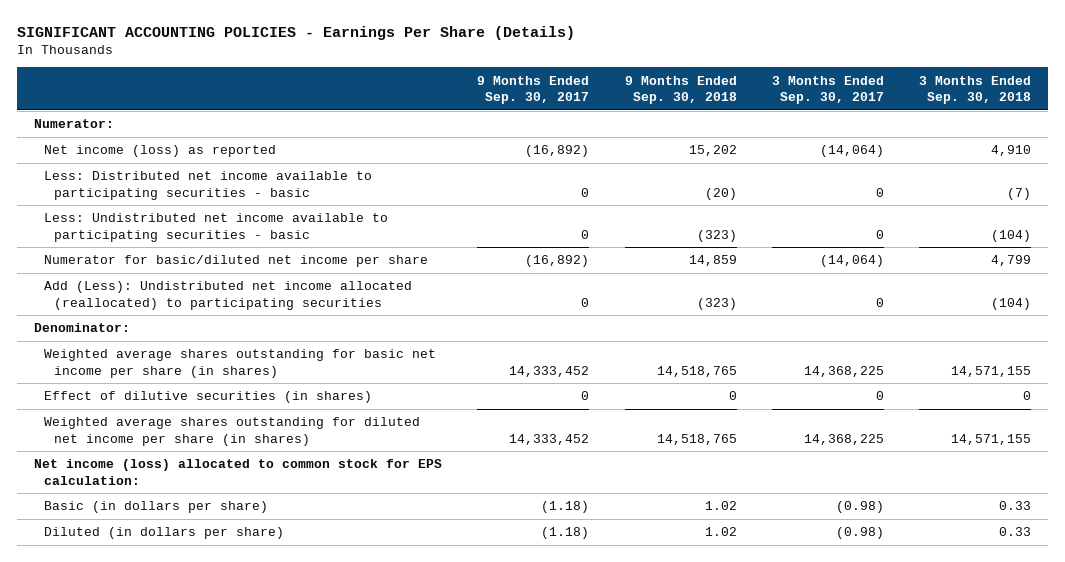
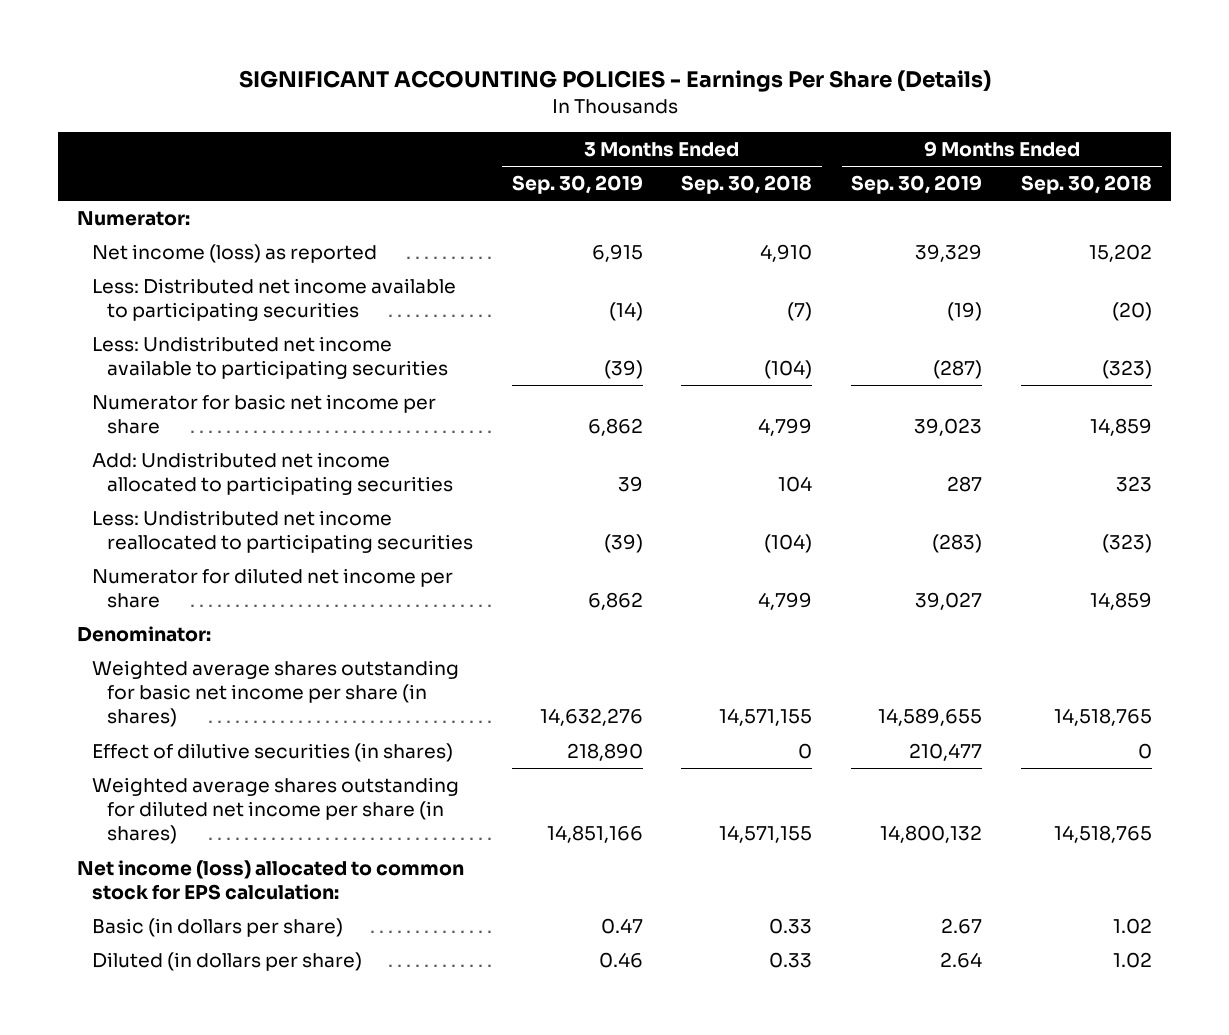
- | 9 Months Ended Sep. 30, 2017 | 9 Months Ended Sep. 30, 2018 | 3 Months Ended Sep. 30, 2017 | 3 Months Ended Sep. 30, 2018
+ | 3 Months Ended Sep. 30, 2019 | 3 Months Ended Sep. 30, 2018 | 9 Months Ended Sep. 30, 2019 | 9 Months Ended Sep. 30, 2018
- Less: Distributed net income available to participating securities - basic | 0 | (20) | 0 | (7)
- Less: Undistributed net income available to participating securities - basic | 0 | (323) | 0 | (104)
- Numerator for basic/diluted net income per share | (16,892) | 14,859 | (14,064) | 4,799
- Add (Less): Undistributed net income allocated (reallocated) to participating securities | 0 | (323) | 0 | (104)
+ Less: Distributed net income available to participating securities | (14) | (7) | (19) | (20)
+ Less: Undistributed net income available to participating securities | (39) | (104) | (287) | (323)
+ Numerator for basic net income per share | 6,862 | 4,799 | 39,023 | 14,859
+ Add: Undistributed net income allocated to participating securities | 39 | 104 | 287 | 323
+ Less: Undistributed net income reallocated to participating securities | (39) | (104) | (283) | (323)
+ Numerator for diluted net income per share | 6,862 | 4,799 | 39,027 | 14,859

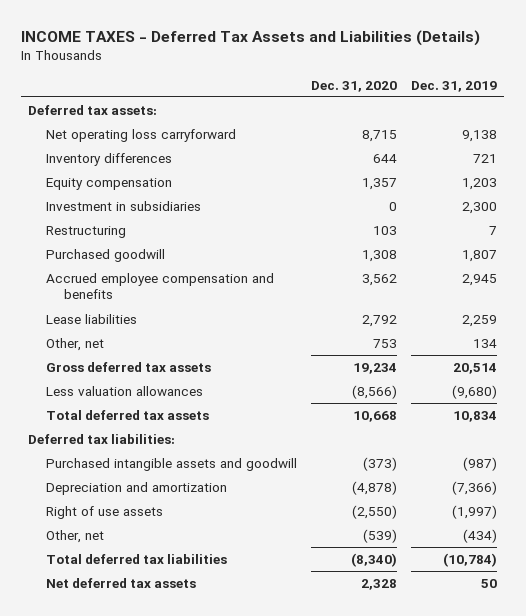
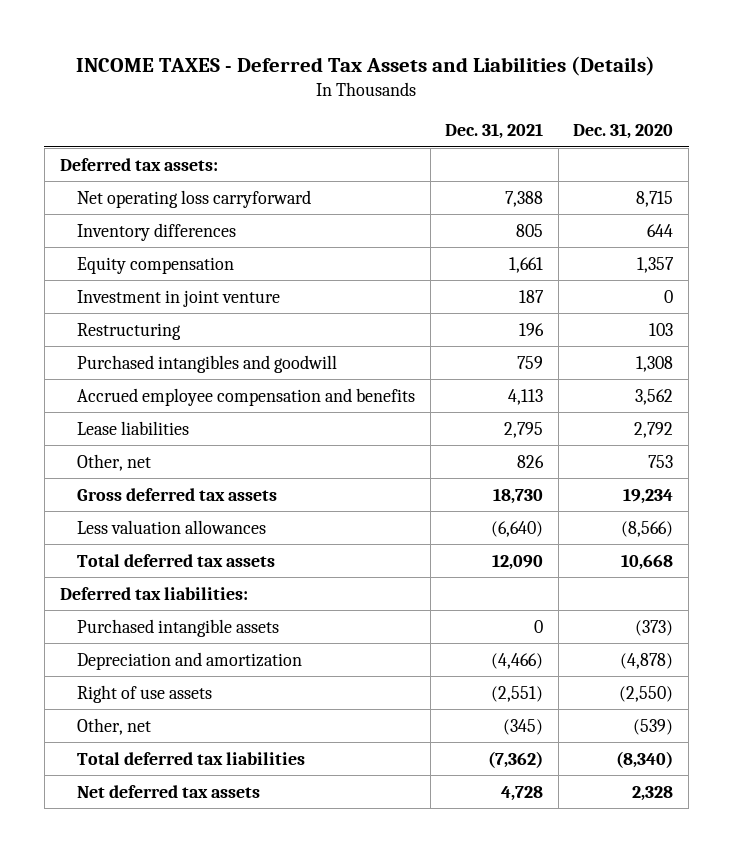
- | Dec. 31, 2020 | Dec. 31, 2019
+ | Dec. 31, 2021 | Dec. 31, 2020
- Investment in subsidiaries | 0 | 2,300
+ Investment in joint venture | 187 | 0
- Purchased goodwill | 1,308 | 1,807
+ Purchased intangibles and goodwill | 759 | 1,308
- Purchased intangible assets and goodwill | (373) | (987)
+ Purchased intangible assets | 0 | (373)

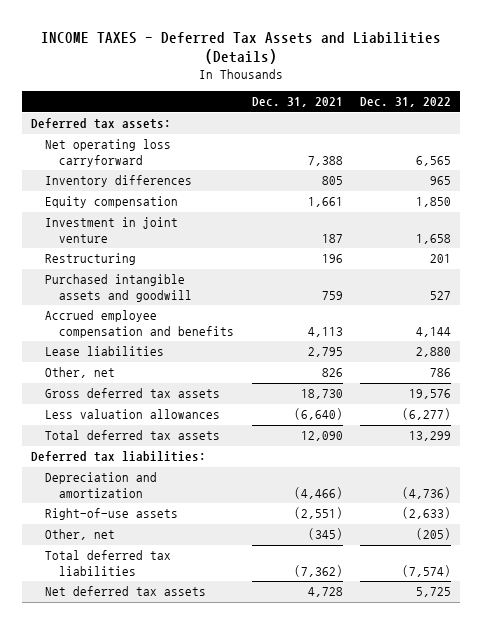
- | Dec. 31, 2021 | Dec. 31, 2020
+ | Dec. 31, 2021 | Dec. 31, 2022
- Purchased intangibles and goodwill | 759 | 1,308
+ Purchased intangible assets and goodwill | 759 | 527
- Purchased intangible assets | 0 | (373)
- Right of use assets | (2,551) | (2,550)
+ Right-of-use assets | (2,551) | (2,633)

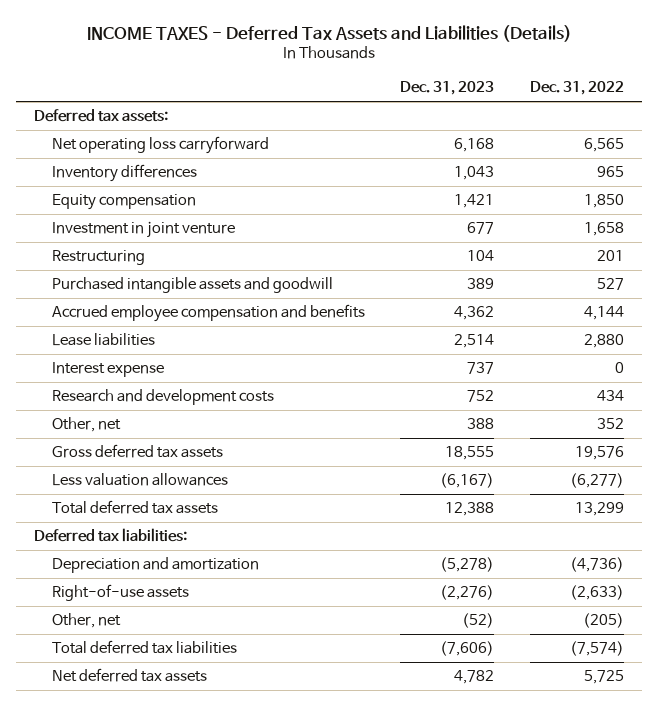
- | Dec. 31, 2021 | Dec. 31, 2022
+ | Dec. 31, 2023 | Dec. 31, 2022
- Other, net | 826 | 786
+ Interest expense | 737 | 0
+ Research and development costs | 752 | 434
+ Other, net | 388 | 352

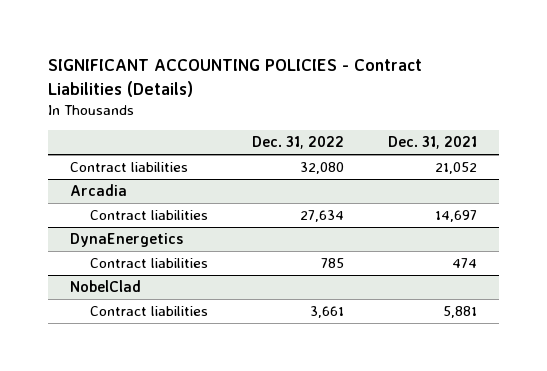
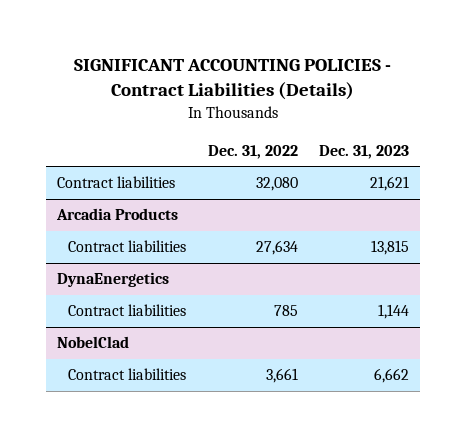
- | Dec. 31, 2022 | Dec. 31, 2021
+ | Dec. 31, 2022 | Dec. 31, 2023
- Arcadia
+ Arcadia Products

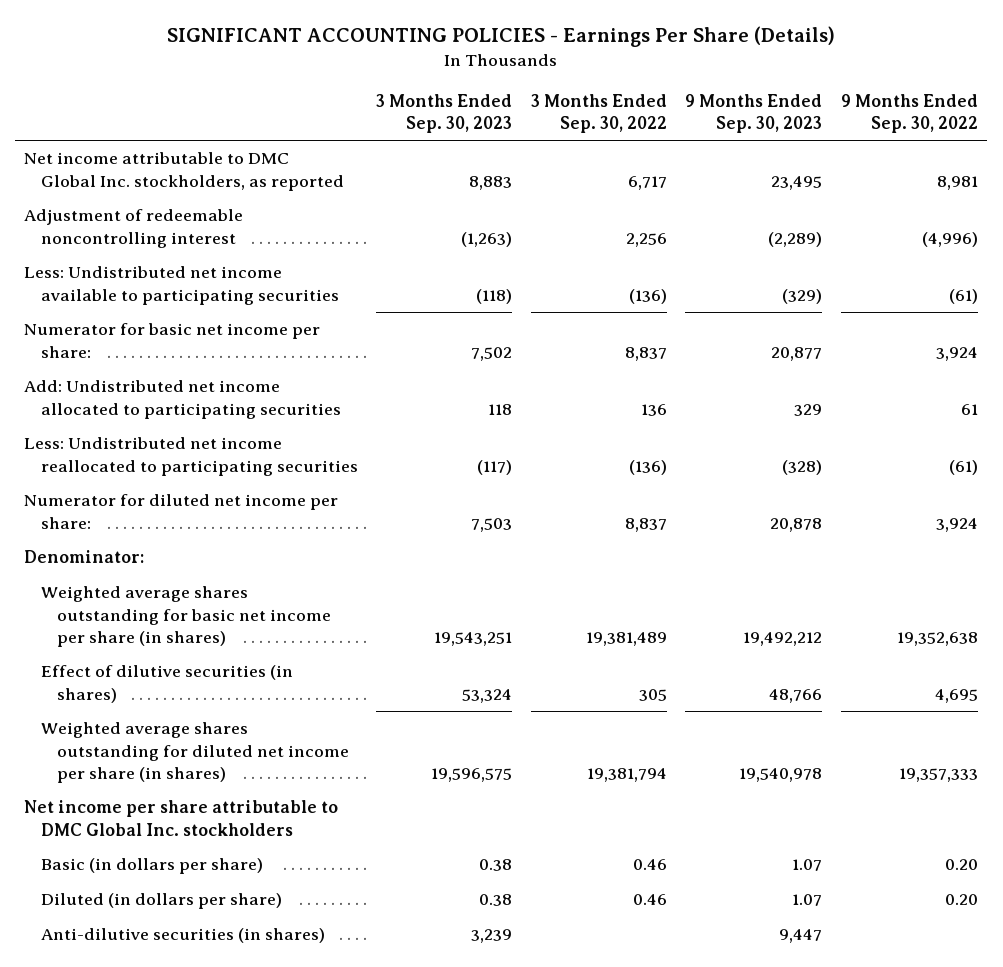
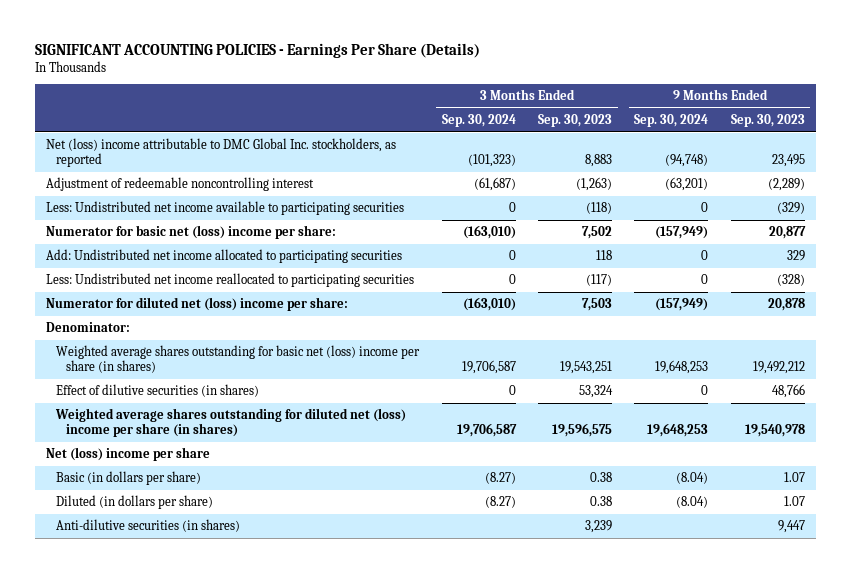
- | 3 Months Ended Sep. 30, 2023 | 3 Months Ended Sep. 30, 2022 | 9 Months Ended Sep. 30, 2023 | 9 Months Ended Sep. 30, 2022
+ | 3 Months Ended Sep. 30, 2024 | 3 Months Ended Sep. 30, 2023 | 9 Months Ended Sep. 30, 2024 | 9 Months Ended Sep. 30, 2023
- Net income attributable to DMC Global Inc. stockholders, as reported | 8,883 | 6,717 | 23,495 | 8,981
+ Net (loss) income attributable to DMC Global Inc. stockholders, as reported | (101,323) | 8,883 | (94,748) | 23,495
- Numerator for basic net income per share: | 7,502 | 8,837 | 20,877 | 3,924
+ Numerator for basic net (loss) income per share: | (163,010) | 7,502 | (157,949) | 20,877
- Numerator for diluted net income per share: | 7,503 | 8,837 | 20,878 | 3,924
+ Numerator for diluted net (loss) income per share: | (163,010) | 7,503 | (157,949) | 20,878
- Weighted average shares outstanding for basic net income per share (in shares) | 19,543,251 | 19,381,489 | 19,492,212 | 19,352,638
+ Weighted average shares outstanding for basic net (loss) income per share (in shares) | 19,706,587 | 19,543,251 | 19,648,253 | 19,492,212
- Weighted average shares outstanding for diluted net income per share (in shares) | 19,596,575 | 19,381,794 | 19,540,978 | 19,357,333
- Net income per share attributable to DMC Global Inc. stockholders
+ Weighted average shares outstanding for diluted net (loss) income per share (in shares) | 19,706,587 | 19,596,575 | 19,648,253 | 19,540,978
+ Net (loss) income per share

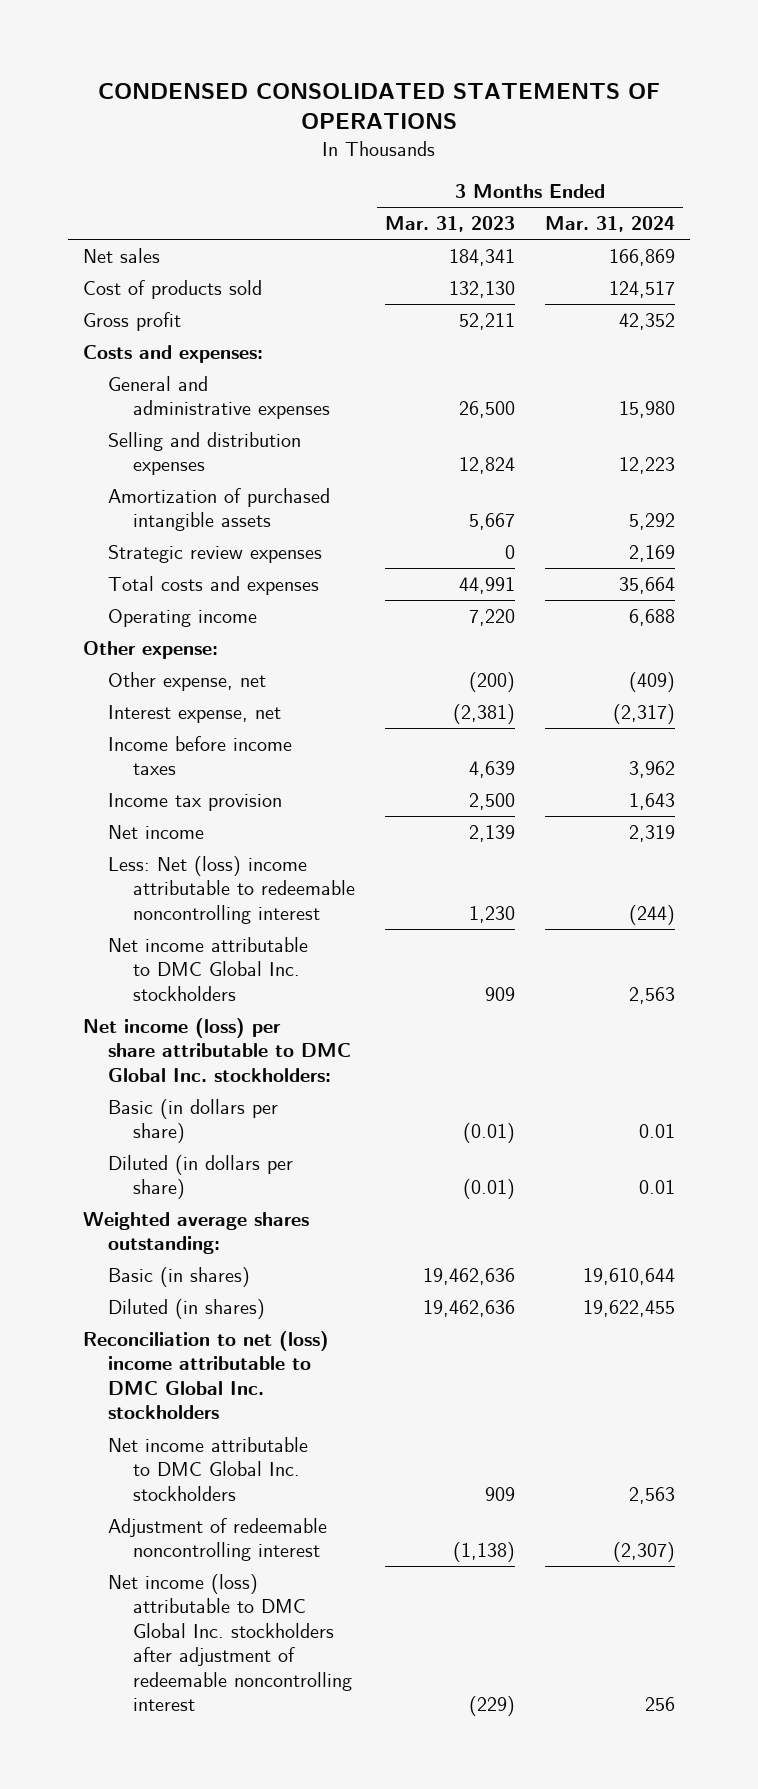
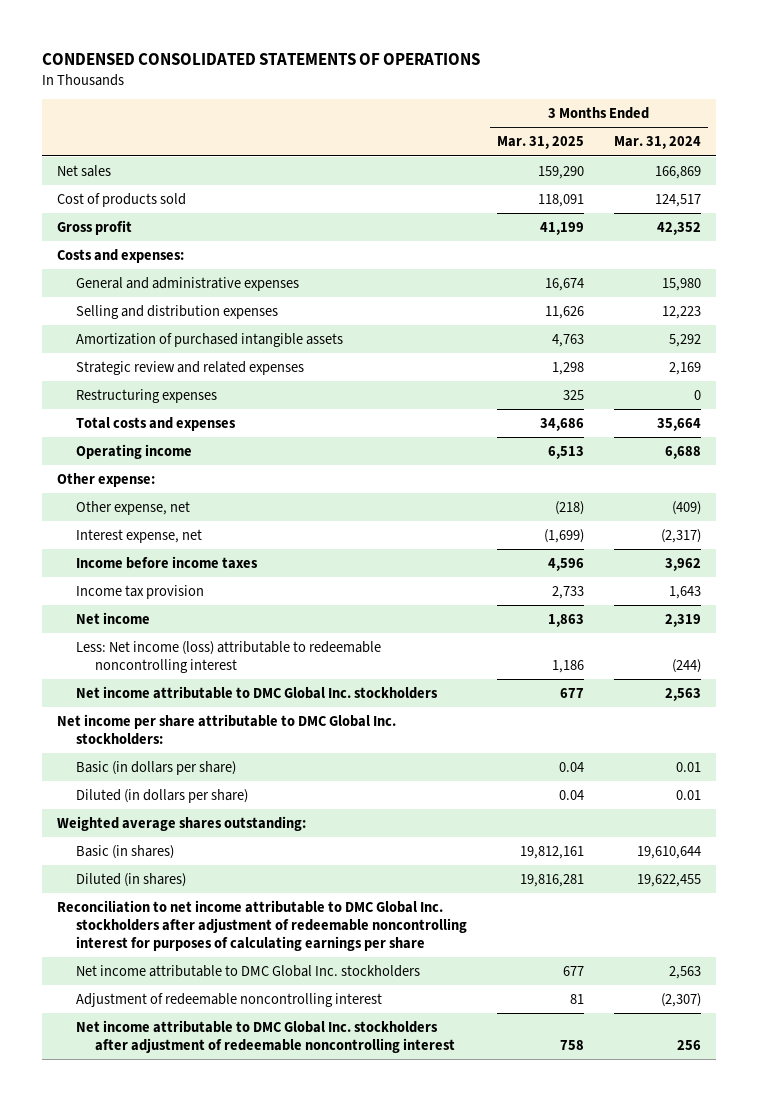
- | 3 Months Ended Mar. 31, 2023 | 3 Months Ended Mar. 31, 2024
+ | 3 Months Ended Mar. 31, 2025 | 3 Months Ended Mar. 31, 2024
- Strategic review expenses | 0 | 2,169
+ Strategic review and related expenses | 1,298 | 2,169
+ Restructuring expenses | 325 | 0
- Less: Net (loss) income attributable to redeemable noncontrolling interest | 1,230 | (244)
+ Less: Net income (loss) attributable to redeemable noncontrolling interest | 1,186 | (244)
- Net income (loss) per share attributable to DMC Global Inc. stockholders:
+ Net income per share attributable to DMC Global Inc. stockholders:
- Reconciliation to net (loss) income attributable to DMC Global Inc. stockholders
+ Reconciliation to net income attributable to DMC Global Inc. stockholders after adjustment of redeemable noncontrolling interest for purposes of calculating earnings per share
- Net income (loss) attributable to DMC Global Inc. stockholders after adjustment of redeemable noncontrolling interest | (229) | 256
+ Net income attributable to DMC Global Inc. stockholders after adjustment of redeemable noncontrolling interest | 758 | 256

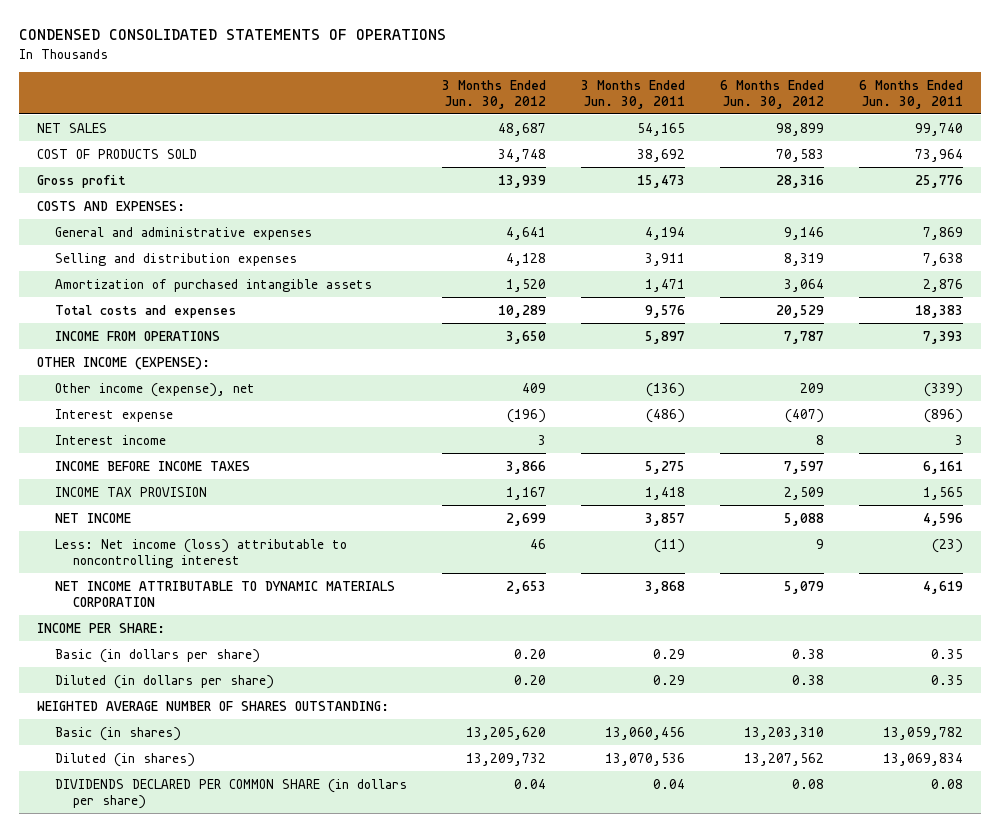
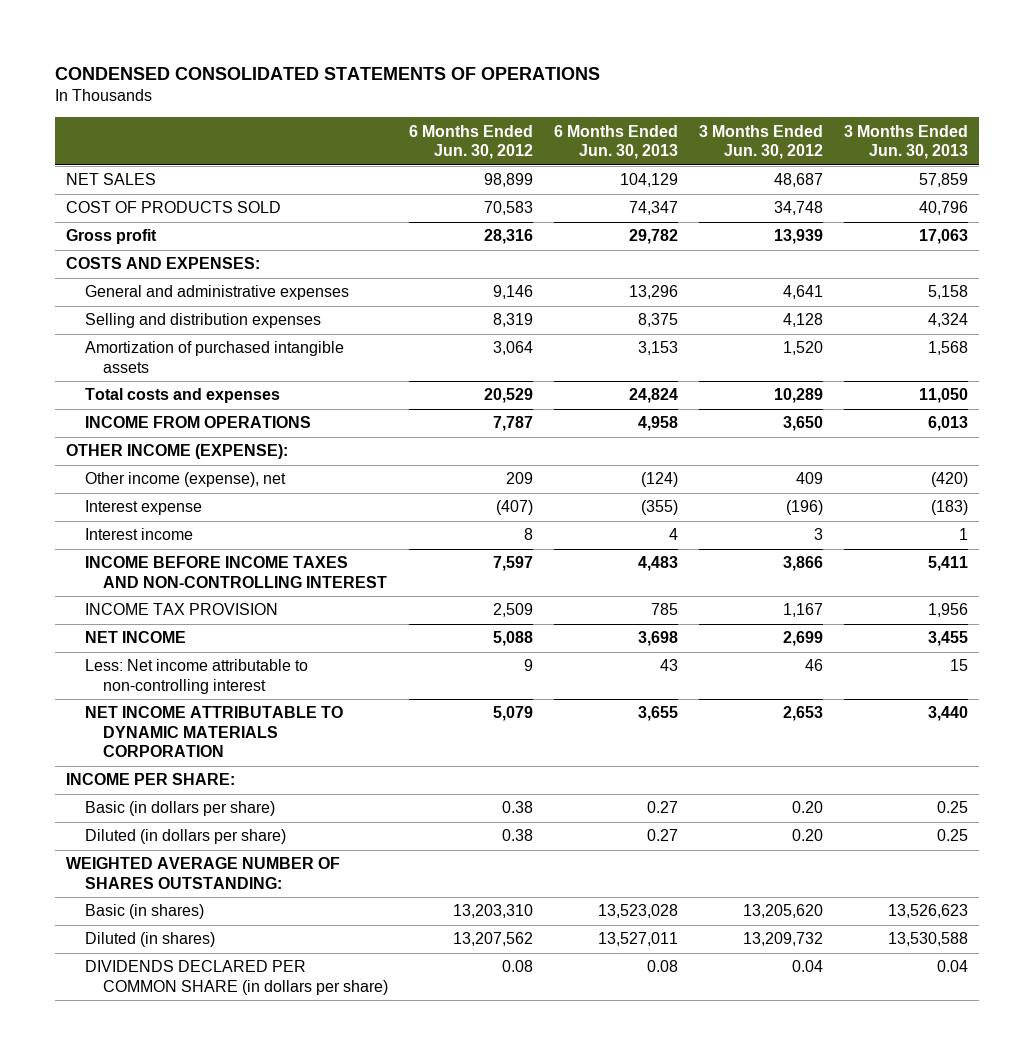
- | 3 Months Ended Jun. 30, 2012 | 3 Months Ended Jun. 30, 2011 | 6 Months Ended Jun. 30, 2012 | 6 Months Ended Jun. 30, 2011
+ | 6 Months Ended Jun. 30, 2012 | 6 Months Ended Jun. 30, 2013 | 3 Months Ended Jun. 30, 2012 | 3 Months Ended Jun. 30, 2013
- INCOME BEFORE INCOME TAXES | 3,866 | 5,275 | 7,597 | 6,161
+ INCOME BEFORE INCOME TAXES AND NON-CONTROLLING INTEREST | 7,597 | 4,483 | 3,866 | 5,411
- Less: Net income (loss) attributable to noncontrolling interest | 46 | (11) | 9 | (23)
+ Less: Net income attributable to non-controlling interest | 9 | 43 | 46 | 15

